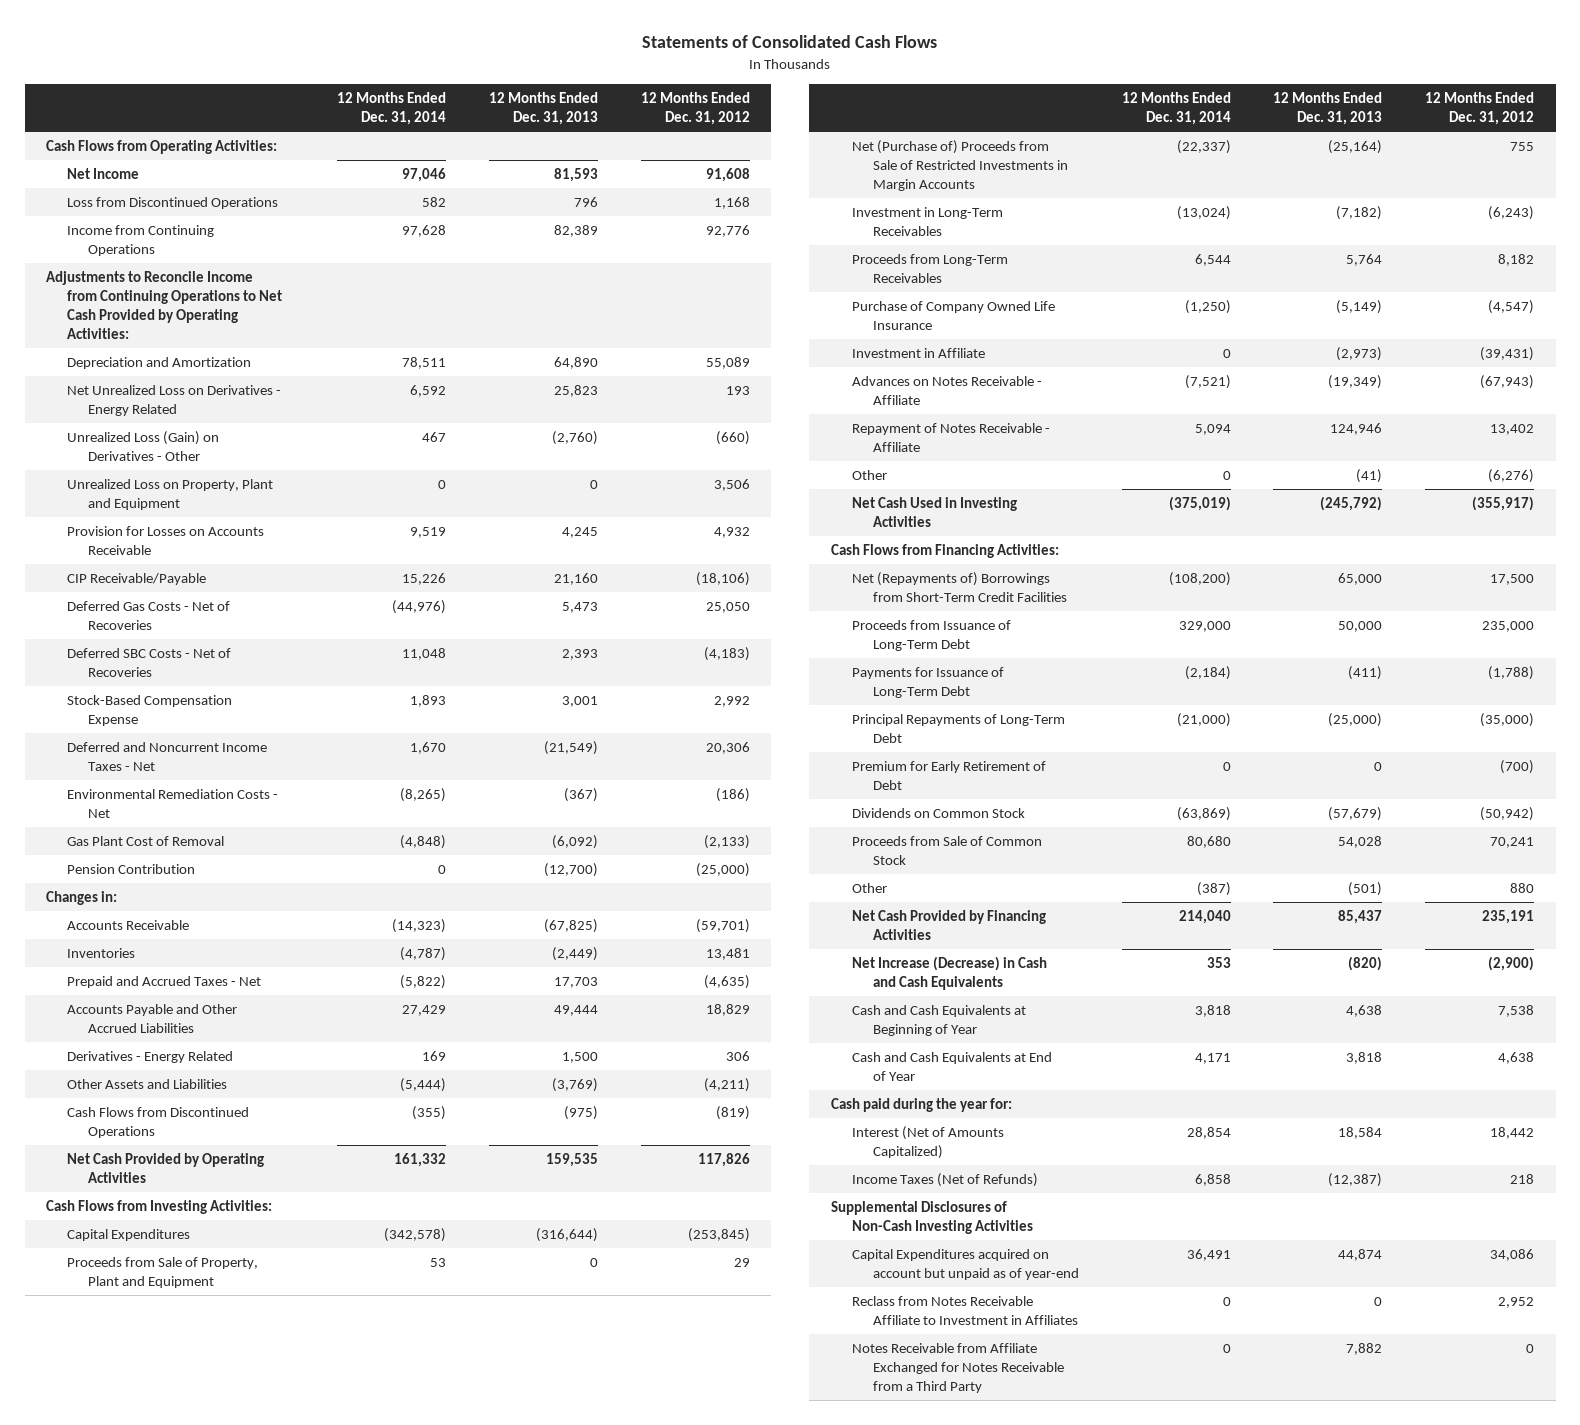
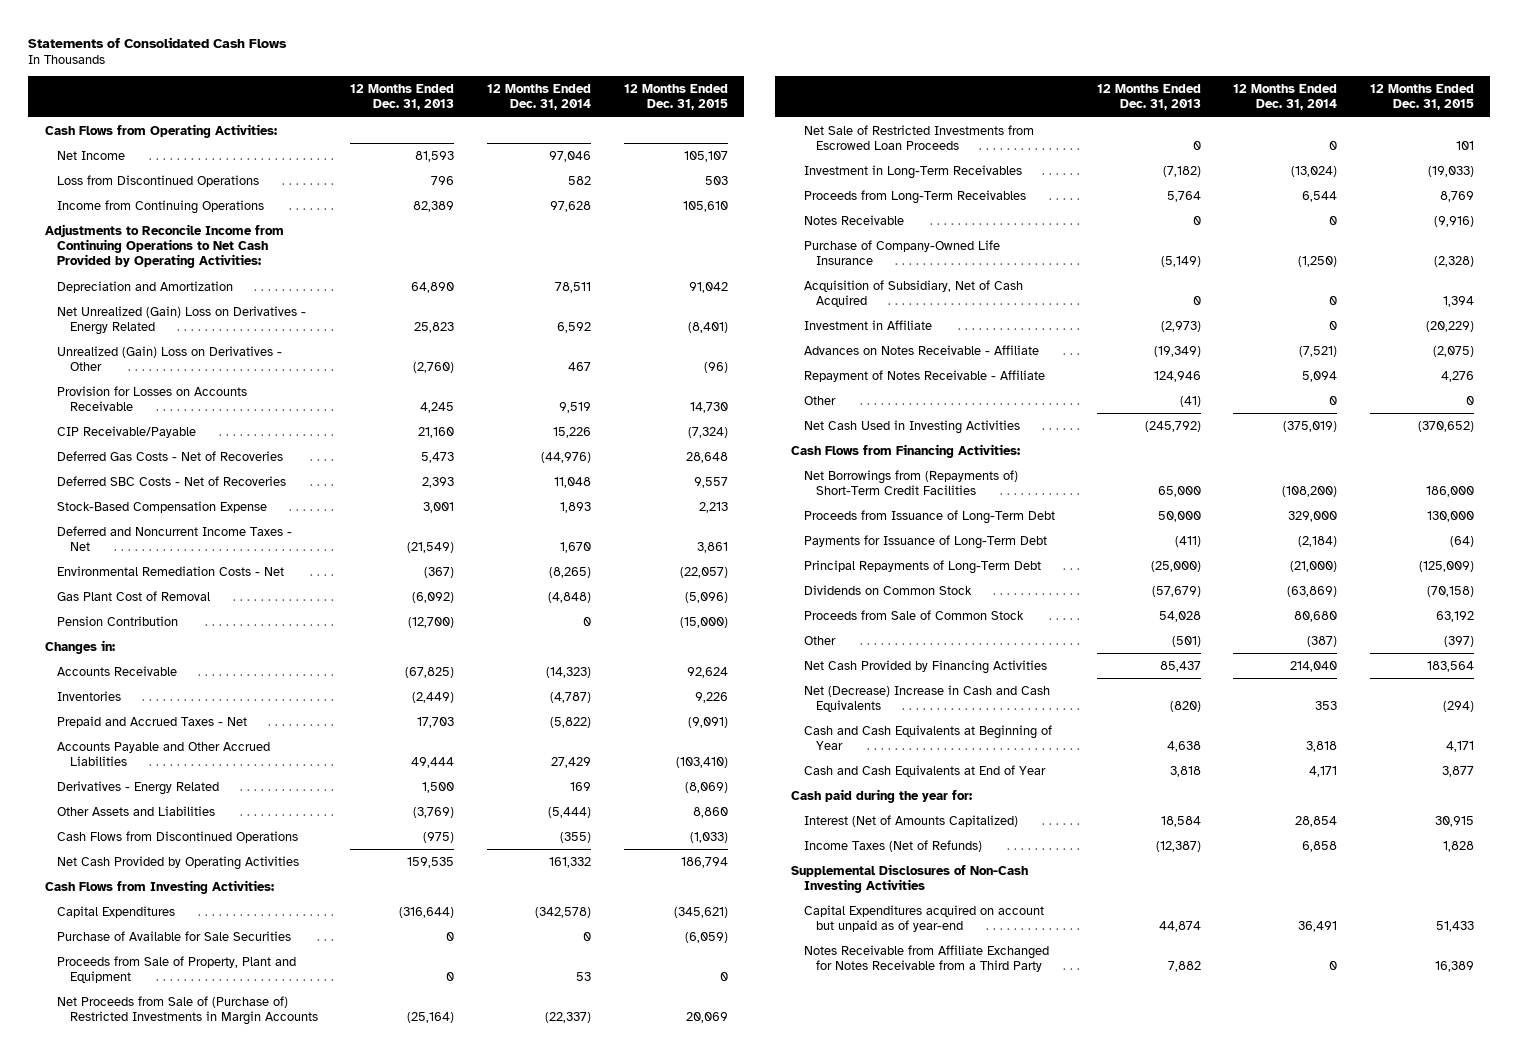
- | 12 Months Ended Dec. 31, 2014 | 12 Months Ended Dec. 31, 2013 | 12 Months Ended Dec. 31, 2012
+ | 12 Months Ended Dec. 31, 2013 | 12 Months Ended Dec. 31, 2014 | 12 Months Ended Dec. 31, 2015
- Net Unrealized Loss on Derivatives - Energy Related | 6,592 | 25,823 | 193
- Unrealized Loss (Gain) on Derivatives - Other | 467 | (2,760) | (660)
- Unrealized Loss on Property, Plant and Equipment | 0 | 0 | 3,506
+ Net Unrealized (Gain) Loss on Derivatives - Energy Related | 25,823 | 6,592 | (8,401)
+ Unrealized (Gain) Loss on Derivatives - Other | (2,760) | 467 | (96)
+ Purchase of Available for Sale Securities | 0 | 0 | (6,059)
- Net (Purchase of) Proceeds from Sale of Restricted Investments in Margin Accounts | (22,337) | (25,164) | 755
+ Net Proceeds from Sale of (Purchase of) Restricted Investments in Margin Accounts | (25,164) | (22,337) | 20,069
+ Net Sale of Restricted Investments from Escrowed Loan Proceeds | 0 | 0 | 101
- Purchase of Company Owned Life Insurance | (1,250) | (5,149) | (4,547)
+ Notes Receivable | 0 | 0 | (9,916)
+ Purchase of Company-Owned Life Insurance | (5,149) | (1,250) | (2,328)
+ Acquisition of Subsidiary, Net of Cash Acquired | 0 | 0 | 1,394
- Net (Repayments of) Borrowings from Short-Term Credit Facilities | (108,200) | 65,000 | 17,500
+ Net Borrowings from (Repayments of) Short-Term Credit Facilities | 65,000 | (108,200) | 186,000
- Premium for Early Retirement of Debt | 0 | 0 | (700)
- Net Increase (Decrease) in Cash and Cash Equivalents | 353 | (820) | (2,900)
+ Net (Decrease) Increase in Cash and Cash Equivalents | (820) | 353 | (294)
- Reclass from Notes Receivable Affiliate to Investment in Affiliates | 0 | 0 | 2,952

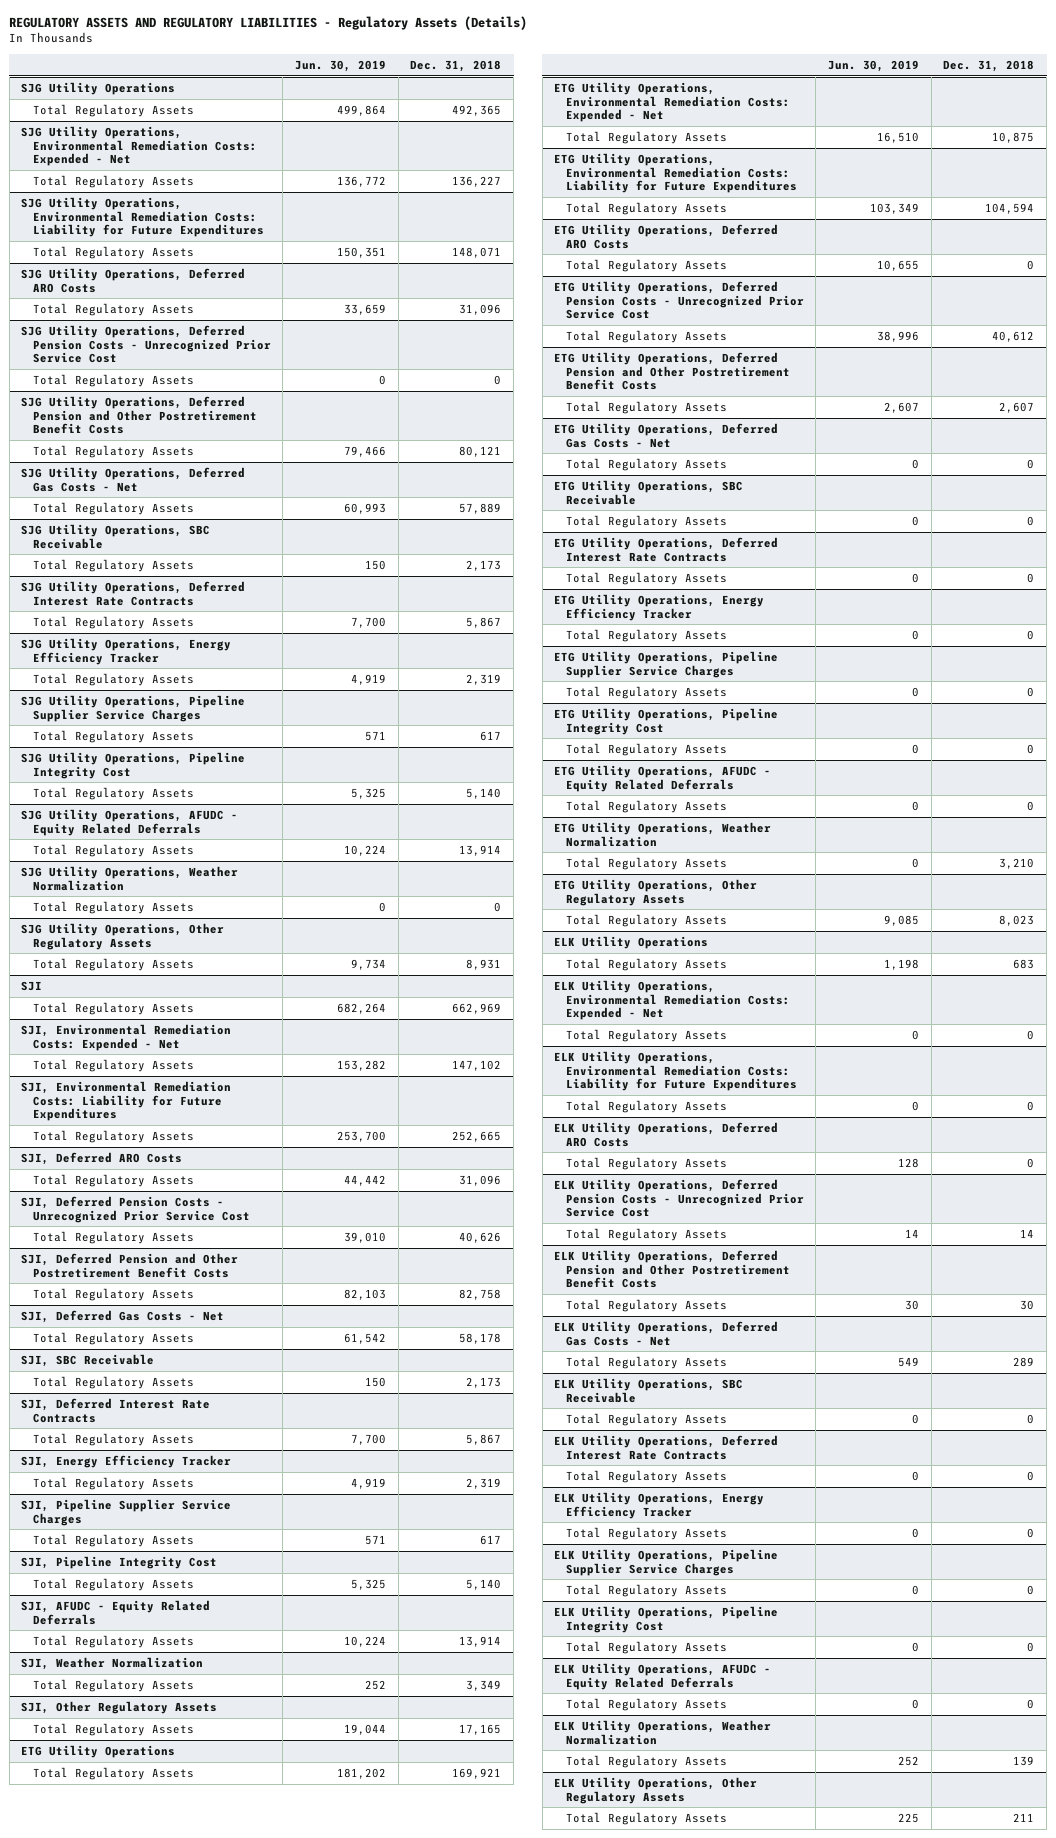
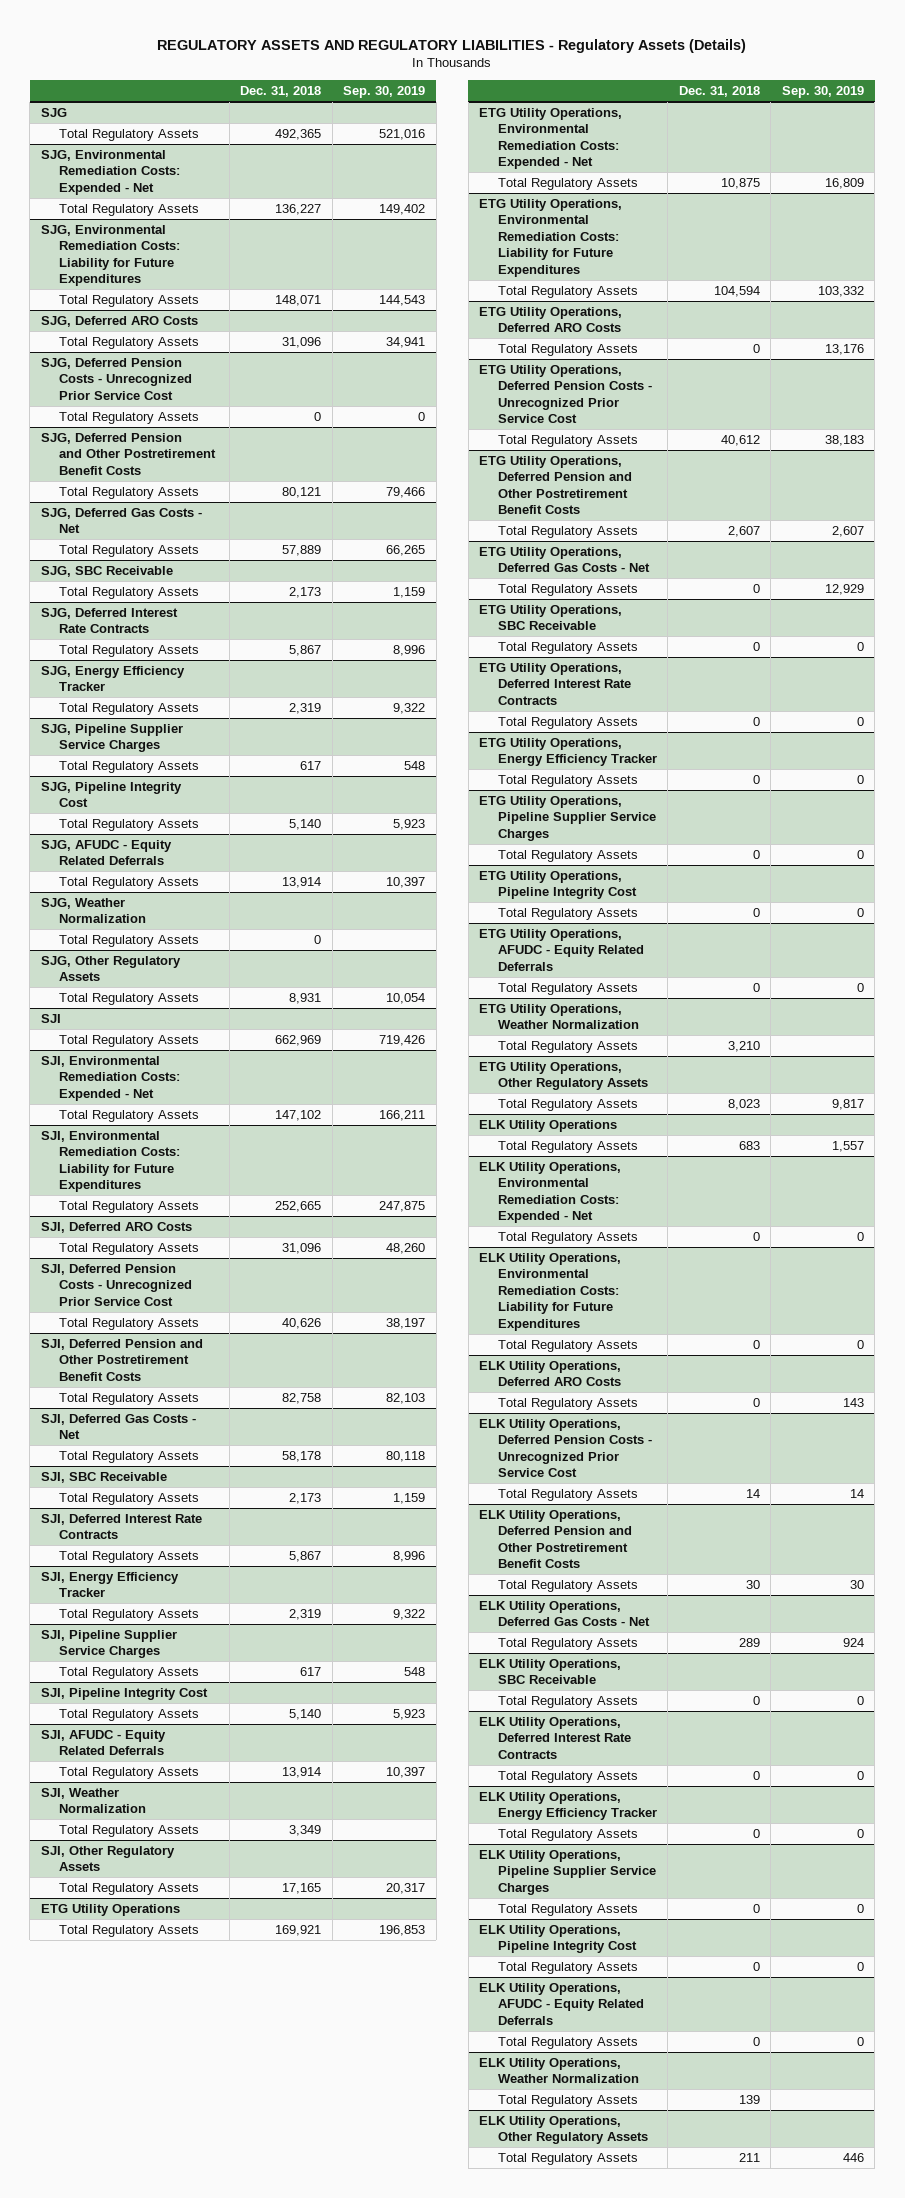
- | Jun. 30, 2019 | Dec. 31, 2018
+ | Dec. 31, 2018 | Sep. 30, 2019
- SJG Utility Operations
+ SJG
- SJG Utility Operations, Environmental Remediation Costs: Expended - Net
+ SJG, Environmental Remediation Costs: Expended - Net
- SJG Utility Operations, Environmental Remediation Costs: Liability for Future Expenditures
+ SJG, Environmental Remediation Costs: Liability for Future Expenditures
- SJG Utility Operations, Deferred ARO Costs
+ SJG, Deferred ARO Costs
- SJG Utility Operations, Deferred Pension Costs - Unrecognized Prior Service Cost
+ SJG, Deferred Pension Costs - Unrecognized Prior Service Cost
- SJG Utility Operations, Deferred Pension and Other Postretirement Benefit Costs
+ SJG, Deferred Pension and Other Postretirement Benefit Costs
- SJG Utility Operations, Deferred Gas Costs - Net
+ SJG, Deferred Gas Costs - Net
- SJG Utility Operations, SBC Receivable
+ SJG, SBC Receivable
- SJG Utility Operations, Deferred Interest Rate Contracts
+ SJG, Deferred Interest Rate Contracts
- SJG Utility Operations, Energy Efficiency Tracker
+ SJG, Energy Efficiency Tracker
- SJG Utility Operations, Pipeline Supplier Service Charges
+ SJG, Pipeline Supplier Service Charges
- SJG Utility Operations, Pipeline Integrity Cost
+ SJG, Pipeline Integrity Cost
- SJG Utility Operations, AFUDC - Equity Related Deferrals
+ SJG, AFUDC - Equity Related Deferrals
- SJG Utility Operations, Weather Normalization
+ SJG, Weather Normalization
- SJG Utility Operations, Other Regulatory Assets
+ SJG, Other Regulatory Assets

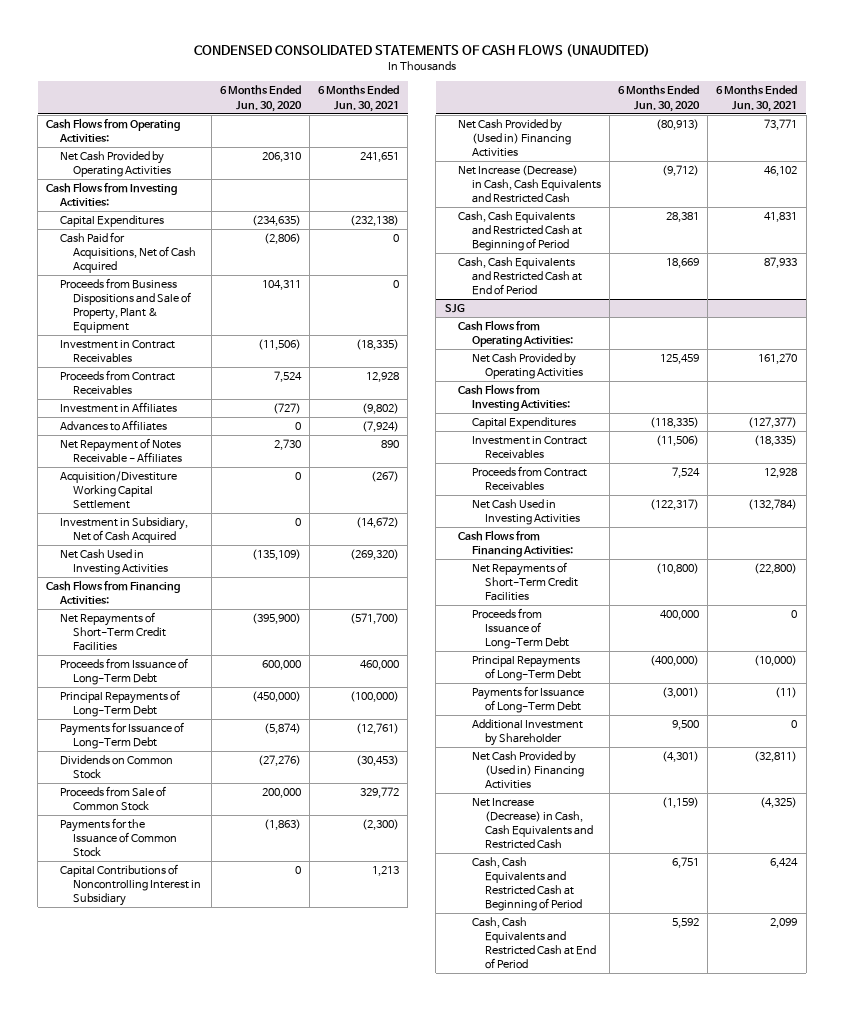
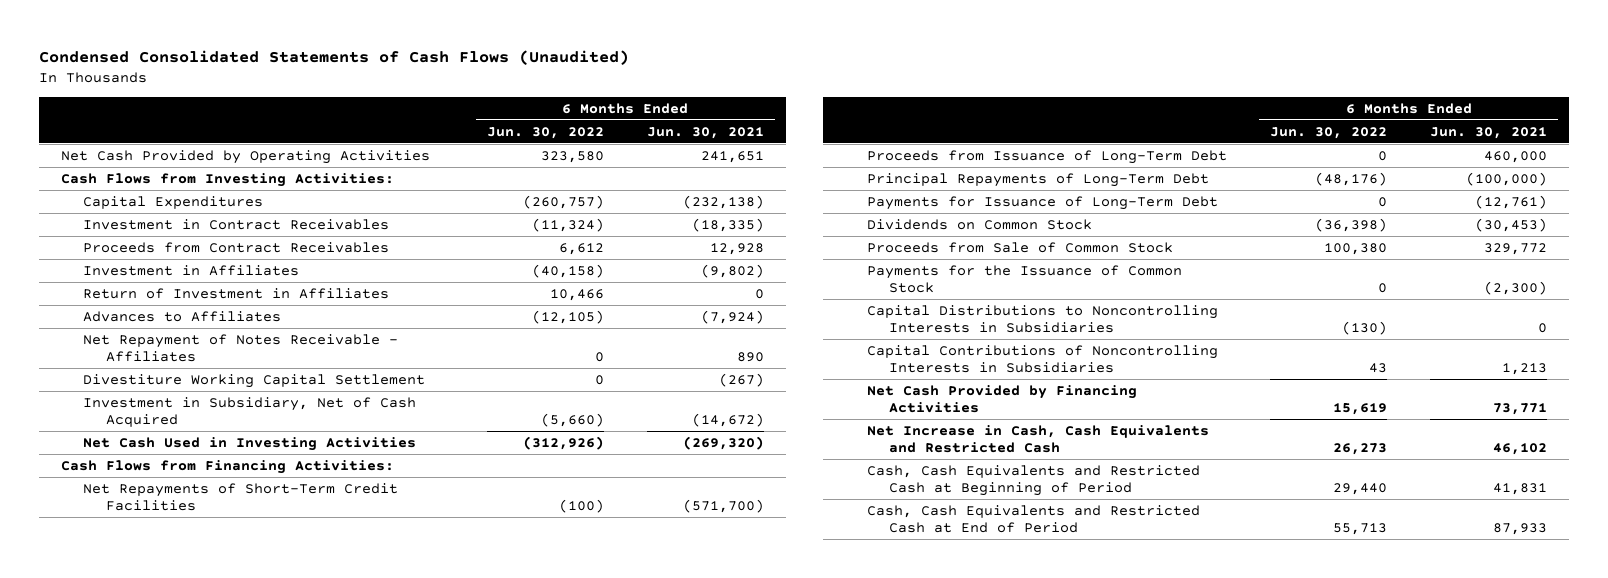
- CONDENSED CONSOLIDATED STATEMENTS OF CASH FLOWS (UNAUDITED)
+ Condensed Consolidated Statements of Cash Flows (Unaudited)
- | 6 Months Ended Jun. 30, 2020 | 6 Months Ended Jun. 30, 2021
+ | 6 Months Ended Jun. 30, 2022 | 6 Months Ended Jun. 30, 2021
- Cash Flows from Operating Activities:
- Cash Paid for Acquisitions, Net of Cash Acquired | (2,806) | 0
- Proceeds from Business Dispositions and Sale of Property, Plant & Equipment | 104,311 | 0
+ Return of Investment in Affiliates | 10,466 | 0
- Acquisition/Divestiture Working Capital Settlement | 0 | (267)
+ Divestiture Working Capital Settlement | 0 | (267)
- Capital Contributions of Noncontrolling Interest in Subsidiary | 0 | 1,213
- Net Cash Provided by (Used in) Financing Activities | (80,913) | 73,771
- Net Increase (Decrease) in Cash, Cash Equivalents and Restricted Cash | (9,712) | 46,102
+ Capital Distributions to Noncontrolling Interests in Subsidiaries | (130) | 0
+ Capital Contributions of Noncontrolling Interests in Subsidiaries | 43 | 1,213
+ Net Cash Provided by Financing Activities | 15,619 | 73,771
+ Net Increase in Cash, Cash Equivalents and Restricted Cash | 26,273 | 46,102
- SJG
- Cash Flows from Operating Activities:
- Net Cash Provided by Operating Activities | 125,459 | 161,270
- Cash Flows from Investing Activities:
- Capital Expenditures | (118,335) | (127,377)
- Investment in Contract Receivables | (11,506) | (18,335)
- Proceeds from Contract Receivables | 7,524 | 12,928
- Net Cash Used in Investing Activities | (122,317) | (132,784)
- Cash Flows from Financing Activities:
- Net Repayments of Short-Term Credit Facilities | (10,800) | (22,800)
- Proceeds from Issuance of Long-Term Debt | 400,000 | 0
- Principal Repayments of Long-Term Debt | (400,000) | (10,000)
- Payments for Issuance of Long-Term Debt | (3,001) | (11)
- Additional Investment by Shareholder | 9,500 | 0
- Net Cash Provided by (Used in) Financing Activities | (4,301) | (32,811)
- Net Increase (Decrease) in Cash, Cash Equivalents and Restricted Cash | (1,159) | (4,325)
- Cash, Cash Equivalents and Restricted Cash at Beginning of Period | 6,751 | 6,424
- Cash, Cash Equivalents and Restricted Cash at End of Period | 5,592 | 2,099

